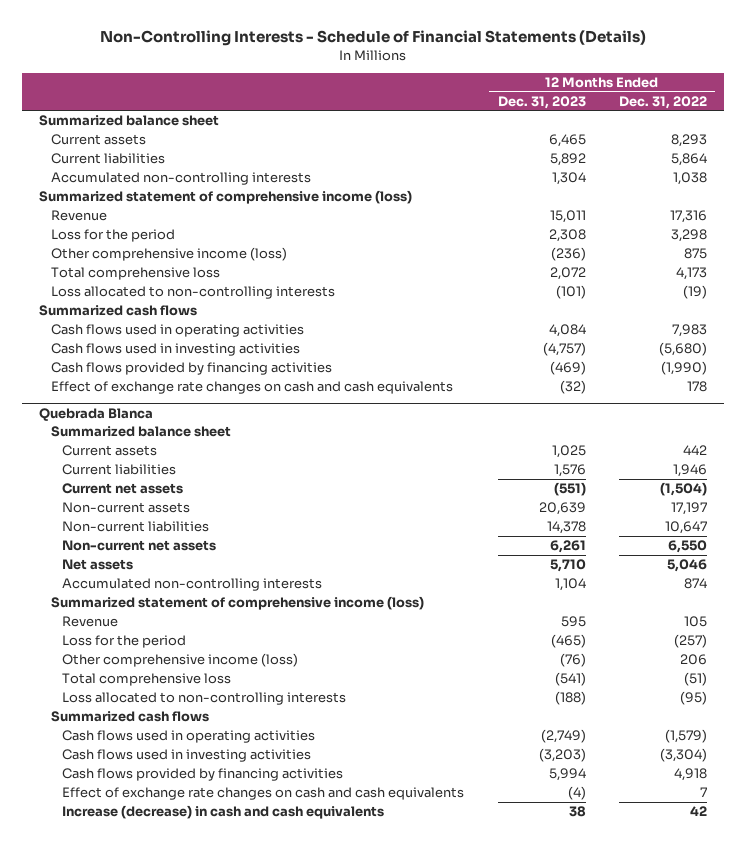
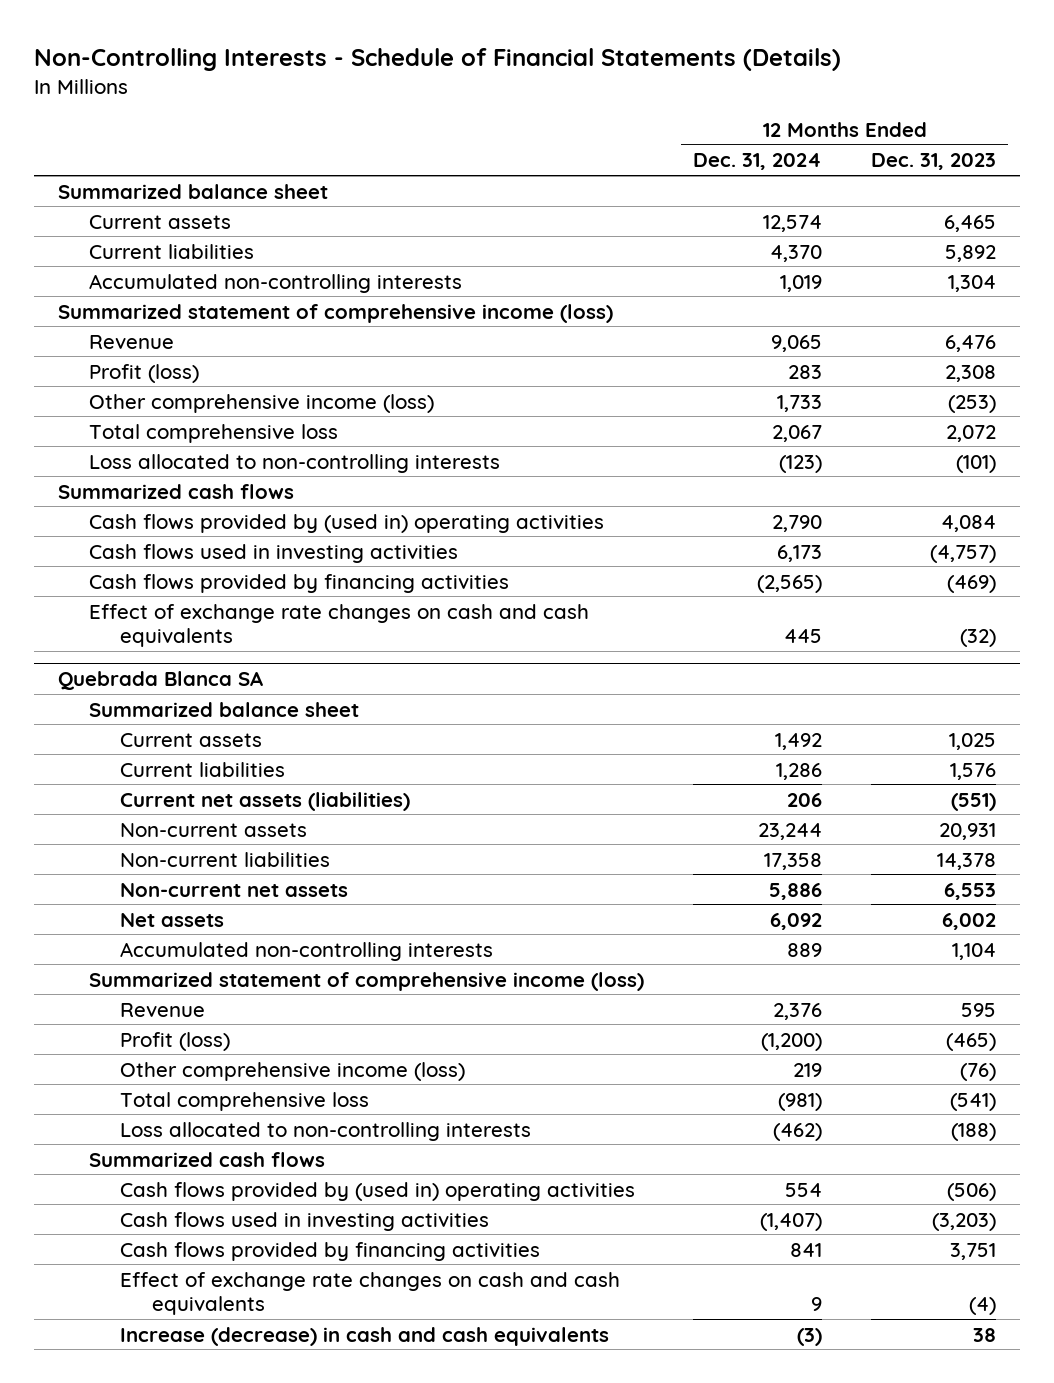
- | 12 Months Ended Dec. 31, 2023 | 12 Months Ended Dec. 31, 2022
+ | 12 Months Ended Dec. 31, 2024 | 12 Months Ended Dec. 31, 2023
- Revenue | 15,011 | 17,316
- Loss for the period | 2,308 | 3,298
- Other comprehensive income (loss) | (236) | 875
+ Revenue | 9,065 | 6,476
+ Profit (loss) | 283 | 2,308
+ Other comprehensive income (loss) | 1,733 | (253)
- Cash flows used in operating activities | 4,084 | 7,983
+ Cash flows provided by (used in) operating activities | 2,790 | 4,084
- Quebrada Blanca
+ Quebrada Blanca SA
- Current net assets | (551) | (1,504)
- Non-current assets | 20,639 | 17,197
+ Current net assets (liabilities) | 206 | (551)
+ Non-current assets | 23,244 | 20,931
- Non-current net assets | 6,261 | 6,550
- Net assets | 5,710 | 5,046
+ Non-current net assets | 5,886 | 6,553
+ Net assets | 6,092 | 6,002
- Loss for the period | (465) | (257)
+ Profit (loss) | (1,200) | (465)
- Cash flows used in operating activities | (2,749) | (1,579)
+ Cash flows provided by (used in) operating activities | 554 | (506)
- Cash flows provided by financing activities | 5,994 | 4,918
+ Cash flows provided by financing activities | 841 | 3,751

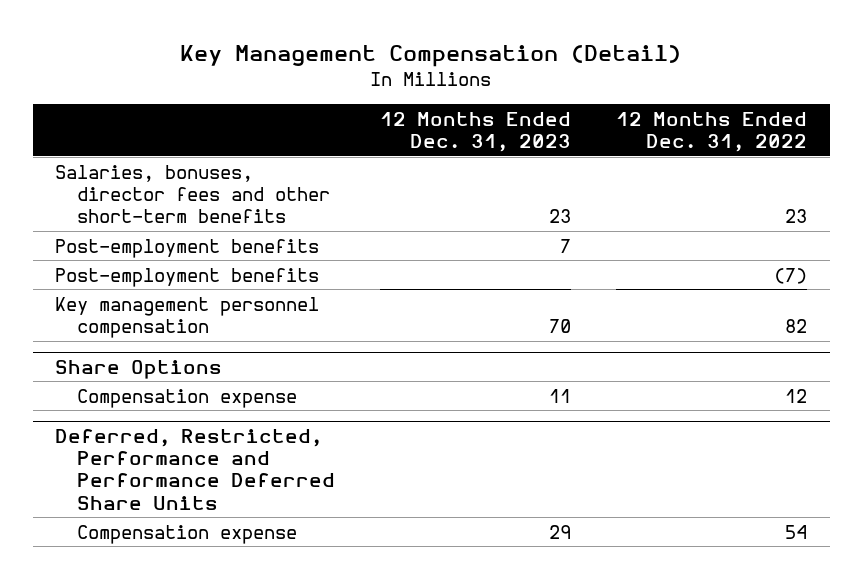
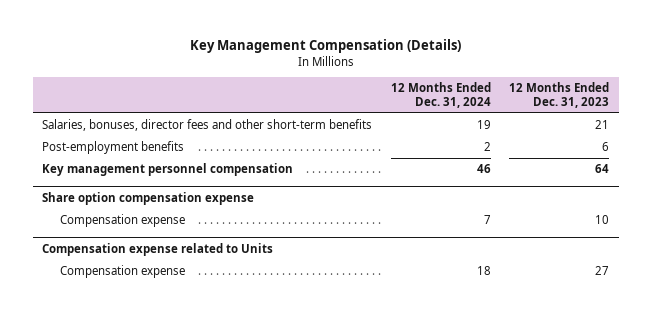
- Key Management Compensation (Detail)
+ Key Management Compensation (Details)
- | 12 Months Ended Dec. 31, 2023 | 12 Months Ended Dec. 31, 2022
+ | 12 Months Ended Dec. 31, 2024 | 12 Months Ended Dec. 31, 2023
- Salaries, bonuses, director fees and other short-term benefits | 23 | 23
- Post-employment benefits | 7 |
- Post-employment benefits | | (7)
- Key management personnel compensation | 70 | 82
- Share Options
- Compensation expense | 11 | 12
- Deferred, Restricted, Performance and Performance Deferred Share Units
- Compensation expense | 29 | 54
+ Salaries, bonuses, director fees and other short-term benefits | 19 | 21
+ Post-employment benefits | 2 | 6
+ Key management personnel compensation | 46 | 64
+ Share option compensation expense
+ Compensation expense | 7 | 10
+ Compensation expense related to Units
+ Compensation expense | 18 | 27

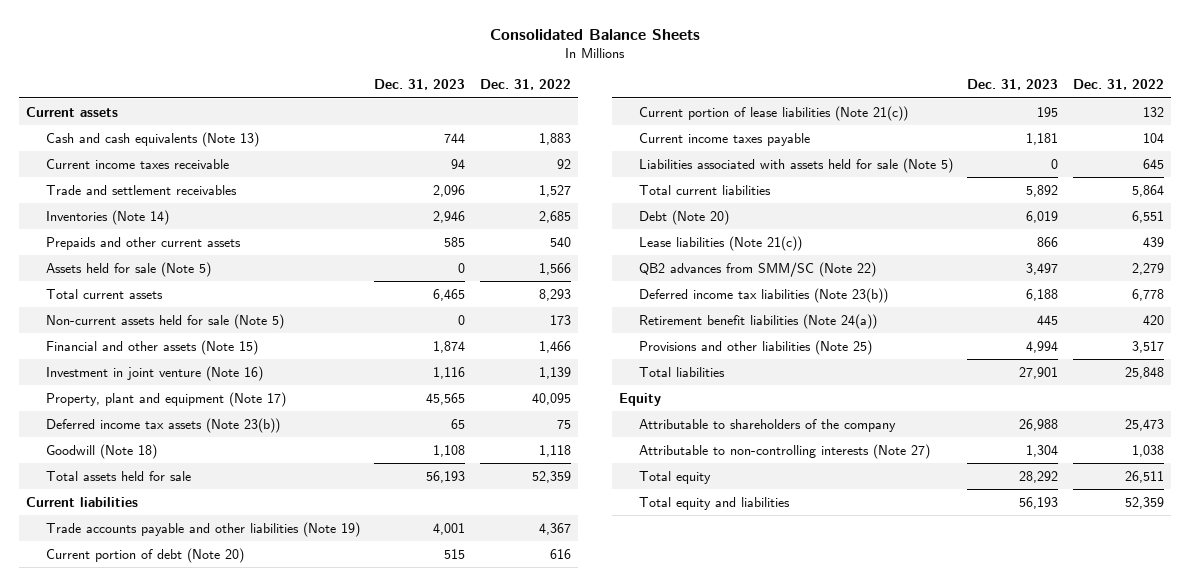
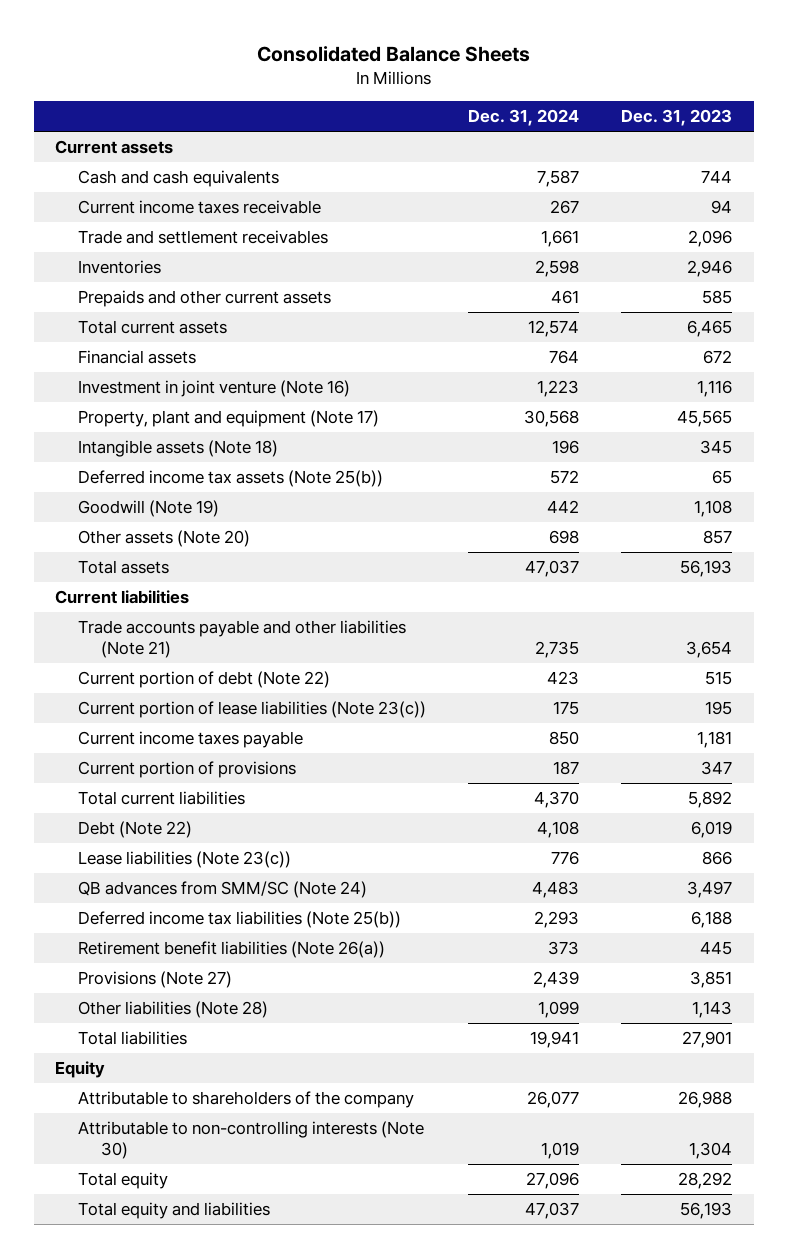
- | Dec. 31, 2023 | Dec. 31, 2022
+ | Dec. 31, 2024 | Dec. 31, 2023
- Cash and cash equivalents (Note 13) | 744 | 1,883
+ Cash and cash equivalents | 7,587 | 744
- Inventories (Note 14) | 2,946 | 2,685
+ Inventories | 2,598 | 2,946
- Assets held for sale (Note 5) | 0 | 1,566
- Non-current assets held for sale (Note 5) | 0 | 173
- Financial and other assets (Note 15) | 1,874 | 1,466
+ Financial assets | 764 | 672
- Deferred income tax assets (Note 23(b)) | 65 | 75
- Goodwill (Note 18) | 1,108 | 1,118
- Total assets held for sale | 56,193 | 52,359
+ Intangible assets (Note 18) | 196 | 345
+ Deferred income tax assets (Note 25(b)) | 572 | 65
+ Goodwill (Note 19) | 442 | 1,108
+ Other assets (Note 20) | 698 | 857
+ Total assets | 47,037 | 56,193
- Trade accounts payable and other liabilities (Note 19) | 4,001 | 4,367
- Current portion of debt (Note 20) | 515 | 616
- Current portion of lease liabilities (Note 21(c)) | 195 | 132
+ Trade accounts payable and other liabilities (Note 21) | 2,735 | 3,654
+ Current portion of debt (Note 22) | 423 | 515
+ Current portion of lease liabilities (Note 23(c)) | 175 | 195
- Liabilities associated with assets held for sale (Note 5) | 0 | 645
+ Current portion of provisions | 187 | 347
- Debt (Note 20) | 6,019 | 6,551
- Lease liabilities (Note 21(c)) | 866 | 439
- QB2 advances from SMM/SC (Note 22) | 3,497 | 2,279
- Deferred income tax liabilities (Note 23(b)) | 6,188 | 6,778
- Retirement benefit liabilities (Note 24(a)) | 445 | 420
- Provisions and other liabilities (Note 25) | 4,994 | 3,517
+ Debt (Note 22) | 4,108 | 6,019
+ Lease liabilities (Note 23(c)) | 776 | 866
+ QB advances from SMM/SC (Note 24) | 4,483 | 3,497
+ Deferred income tax liabilities (Note 25(b)) | 2,293 | 6,188
+ Retirement benefit liabilities (Note 26(a)) | 373 | 445
+ Provisions (Note 27) | 2,439 | 3,851
+ Other liabilities (Note 28) | 1,099 | 1,143
- Attributable to non-controlling interests (Note 27) | 1,304 | 1,038
+ Attributable to non-controlling interests (Note 30) | 1,019 | 1,304

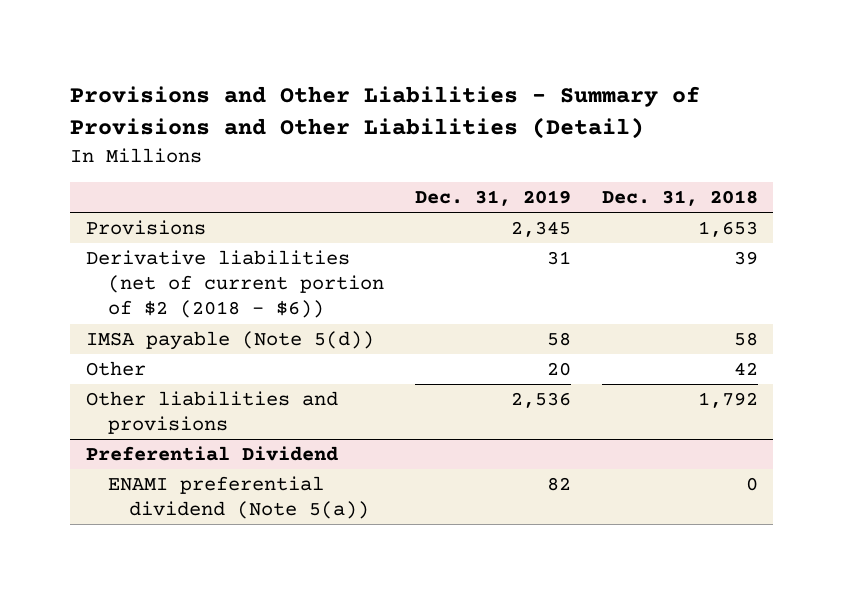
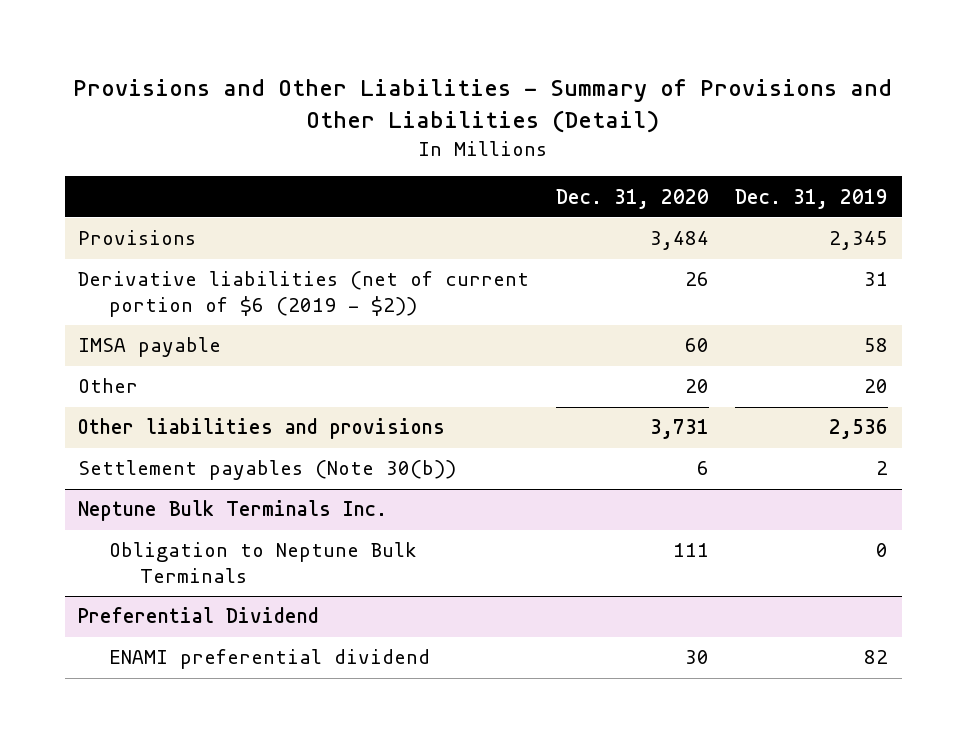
- | Dec. 31, 2019 | Dec. 31, 2018
+ | Dec. 31, 2020 | Dec. 31, 2019
- Derivative liabilities (net of current portion of $2 (2018 - $6)) | 31 | 39
- IMSA payable (Note 5(d)) | 58 | 58
+ Derivative liabilities (net of current portion of $6 (2019 - $2)) | 26 | 31
+ IMSA payable | 60 | 58
+ Settlement payables (Note 30(b)) | 6 | 2
+ Neptune Bulk Terminals Inc.
+ Obligation to Neptune Bulk Terminals | 111 | 0
@ Preferential Dividend
- ENAMI preferential dividend (Note 5(a)) | 82 | 0
+ ENAMI preferential dividend | 30 | 82

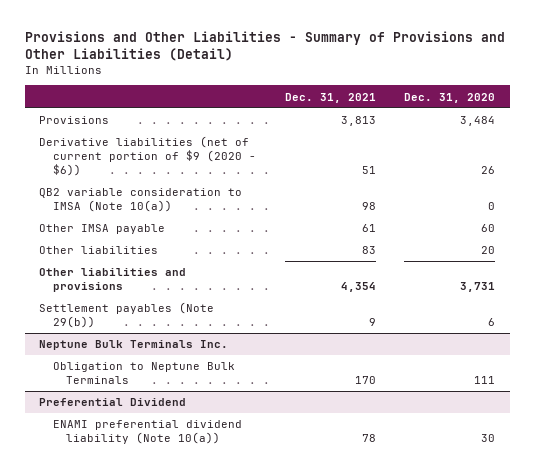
- | Dec. 31, 2020 | Dec. 31, 2019
+ | Dec. 31, 2021 | Dec. 31, 2020
- Derivative liabilities (net of current portion of $6 (2019 - $2)) | 26 | 31
- IMSA payable | 60 | 58
- Other | 20 | 20
+ Derivative liabilities (net of current portion of $9 (2020 - $6)) | 51 | 26
+ QB2 variable consideration to IMSA (Note 10(a)) | 98 | 0
+ Other IMSA payable | 61 | 60
+ Other liabilities | 83 | 20
- Settlement payables (Note 30(b)) | 6 | 2
+ Settlement payables (Note 29(b)) | 9 | 6
@ Preferential Dividend
- ENAMI preferential dividend | 30 | 82
+ ENAMI preferential dividend liability (Note 10(a)) | 78 | 30

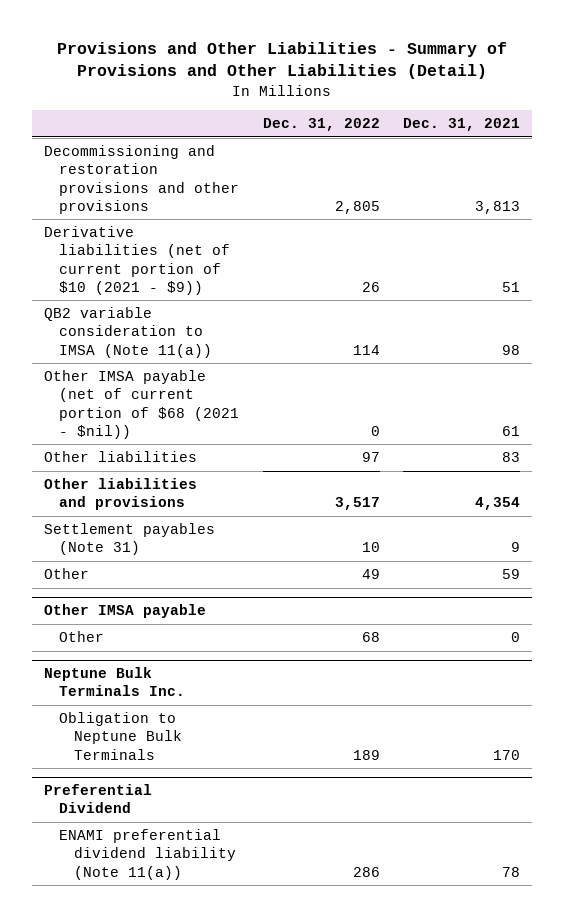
- | Dec. 31, 2021 | Dec. 31, 2020
+ | Dec. 31, 2022 | Dec. 31, 2021
- Provisions | 3,813 | 3,484
- Derivative liabilities (net of current portion of $9 (2020 - $6)) | 51 | 26
- QB2 variable consideration to IMSA (Note 10(a)) | 98 | 0
- Other IMSA payable | 61 | 60
+ Decommissioning and restoration provisions and other provisions | 2,805 | 3,813
+ Derivative liabilities (net of current portion of $10 (2021 - $9)) | 26 | 51
+ QB2 variable consideration to IMSA (Note 11(a)) | 114 | 98
+ Other IMSA payable (net of current portion of $68 (2021 - $nil)) | 0 | 61
- Settlement payables (Note 29(b)) | 9 | 6
+ Settlement payables (Note 31) | 10 | 9
+ Other | 49 | 59
+ Other IMSA payable
+ Other | 68 | 0
@ Preferential Dividend
- ENAMI preferential dividend liability (Note 10(a)) | 78 | 30
+ ENAMI preferential dividend liability (Note 11(a)) | 286 | 78

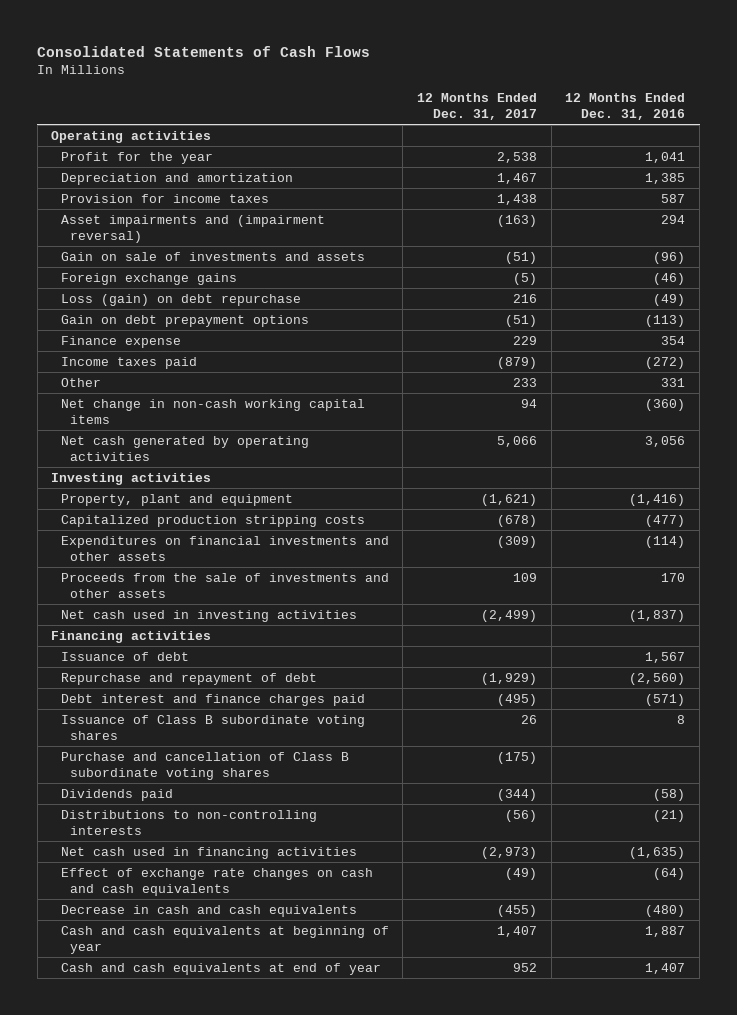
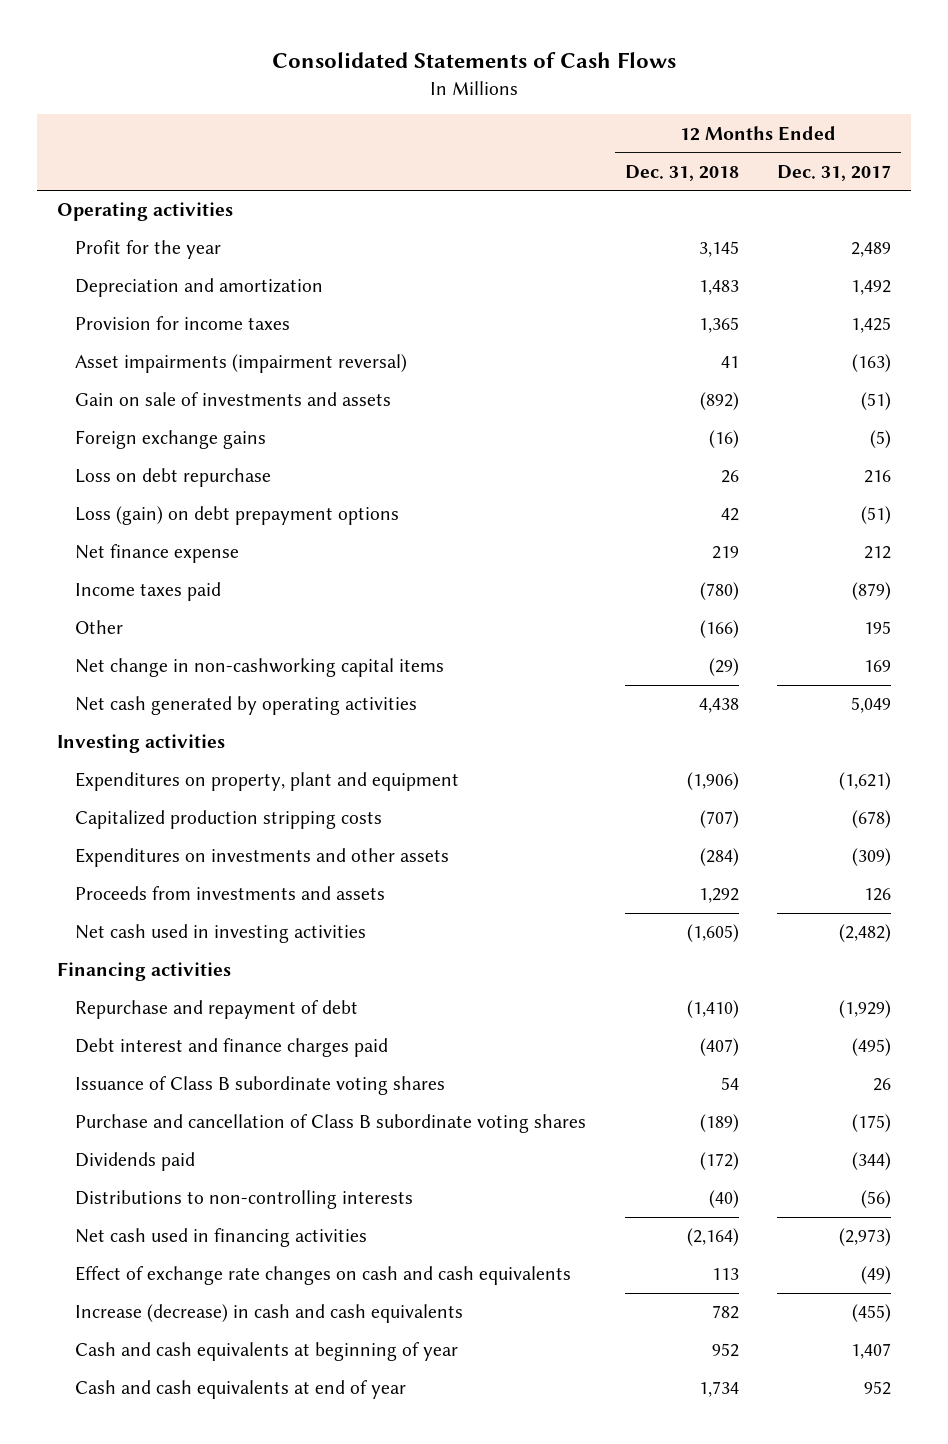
- | 12 Months Ended Dec. 31, 2017 | 12 Months Ended Dec. 31, 2016
+ | 12 Months Ended Dec. 31, 2018 | 12 Months Ended Dec. 31, 2017
- Profit for the year | 2,538 | 1,041
- Depreciation and amortization | 1,467 | 1,385
- Provision for income taxes | 1,438 | 587
- Asset impairments and (impairment reversal) | (163) | 294
+ Profit for the year | 3,145 | 2,489
+ Depreciation and amortization | 1,483 | 1,492
+ Provision for income taxes | 1,365 | 1,425
+ Asset impairments (impairment reversal) | 41 | (163)
- Loss (gain) on debt repurchase | 216 | (49)
- Gain on debt prepayment options | (51) | (113)
- Finance expense | 229 | 354
+ Loss on debt repurchase | 26 | 216
+ Loss (gain) on debt prepayment options | 42 | (51)
+ Net finance expense | 219 | 212
- Other | 233 | 331
- Net change in non-cash working capital items | 94 | (360)
- Net cash generated by operating activities | 5,066 | 3,056
+ Other | (166) | 195
+ Net change in non-cashworking capital items | (29) | 169
+ Net cash generated by operating activities | 4,438 | 5,049
- Property, plant and equipment | (1,621) | (1,416)
+ Expenditures on property, plant and equipment | (1,906) | (1,621)
- Expenditures on financial investments and other assets | (309) | (114)
- Proceeds from the sale of investments and other assets | 109 | 170
- Net cash used in investing activities | (2,499) | (1,837)
+ Expenditures on investments and other assets | (284) | (309)
+ Proceeds from investments and assets | 1,292 | 126
+ Net cash used in investing activities | (1,605) | (2,482)
- Issuance of debt | | 1,567
- Decrease in cash and cash equivalents | (455) | (480)
+ Increase (decrease) in cash and cash equivalents | 782 | (455)

